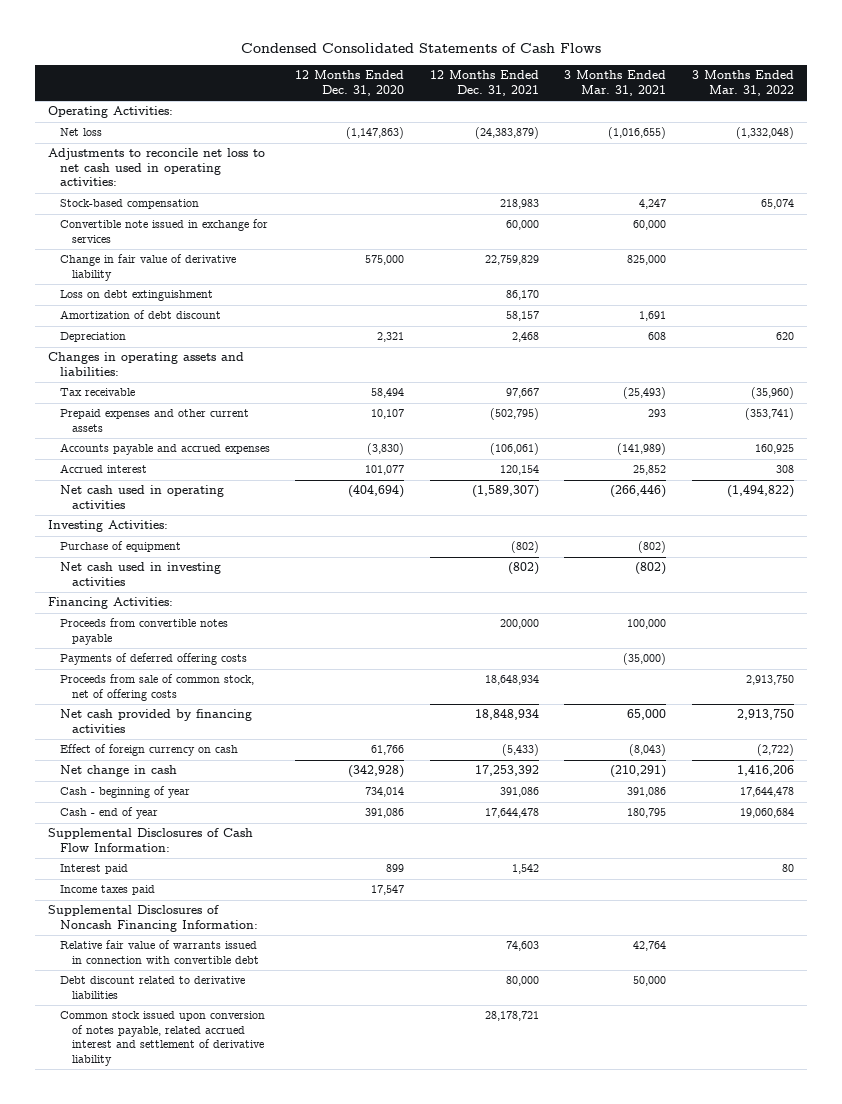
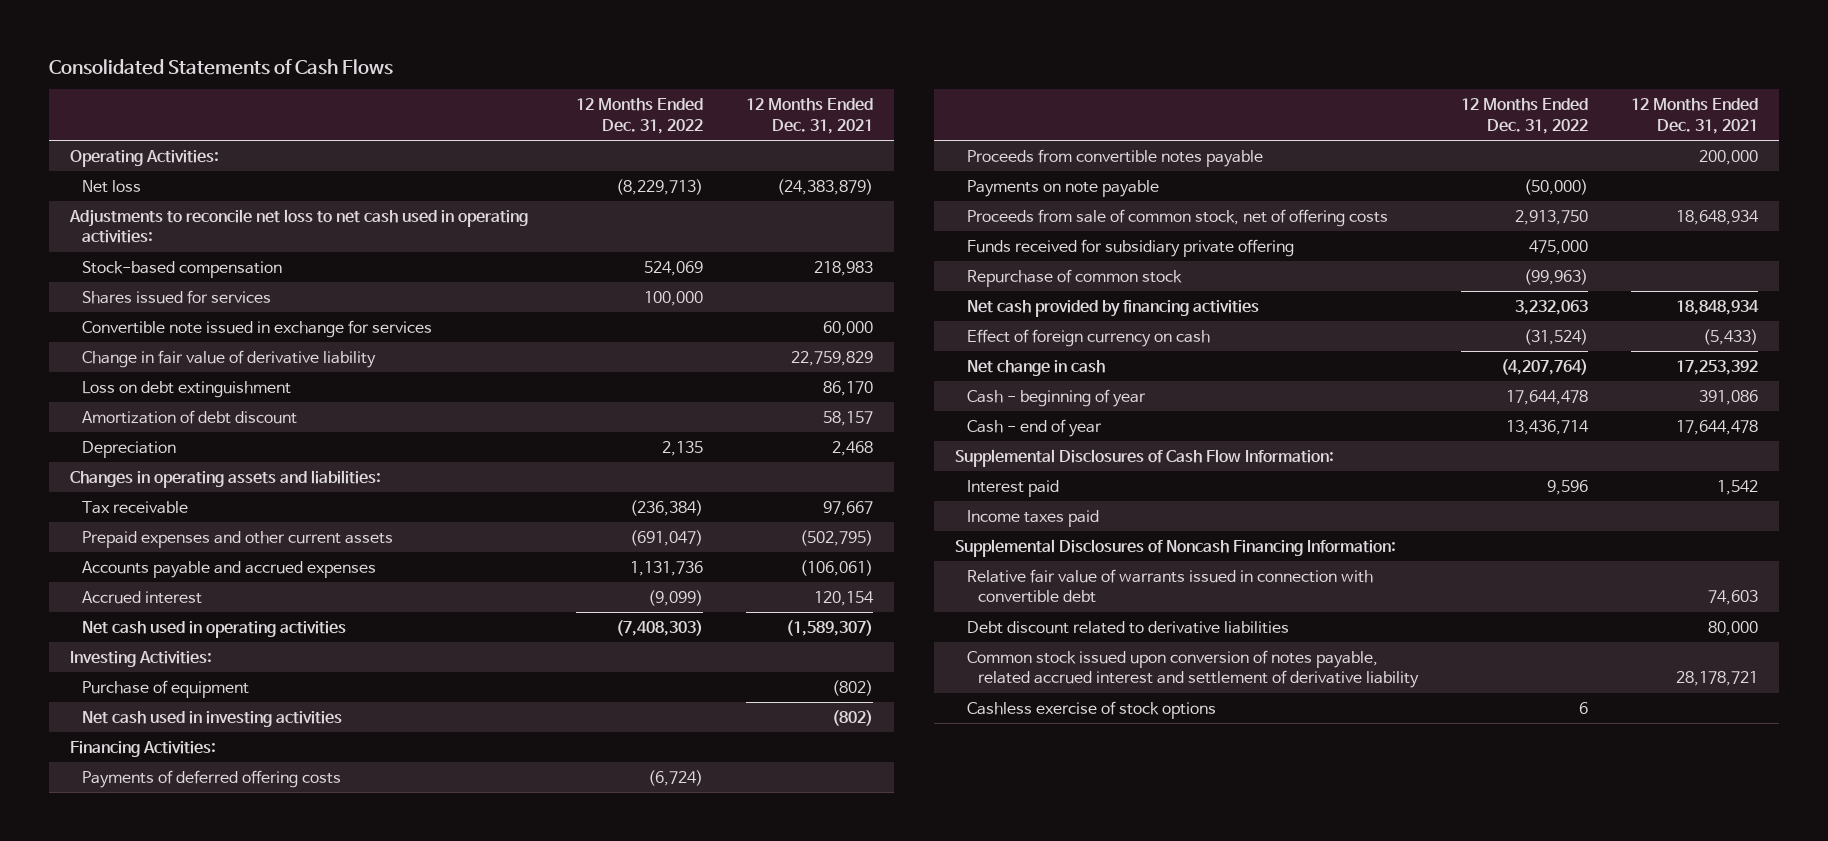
- Condensed Consolidated Statements of Cash Flows
+ Consolidated Statements of Cash Flows
- | 12 Months Ended Dec. 31, 2020 | 12 Months Ended Dec. 31, 2021 | 3 Months Ended Mar. 31, 2021 | 3 Months Ended Mar. 31, 2022
+ | 12 Months Ended Dec. 31, 2022 | 12 Months Ended Dec. 31, 2021
+ Shares issued for services | 100,000 |
moved down: Proceeds from convertible notes payable | | 200,000
+ Payments on note payable | (50,000) |
+ Funds received for subsidiary private offering | 475,000 |
+ Repurchase of common stock | (99,963) |
+ Cashless exercise of stock options | 6 |

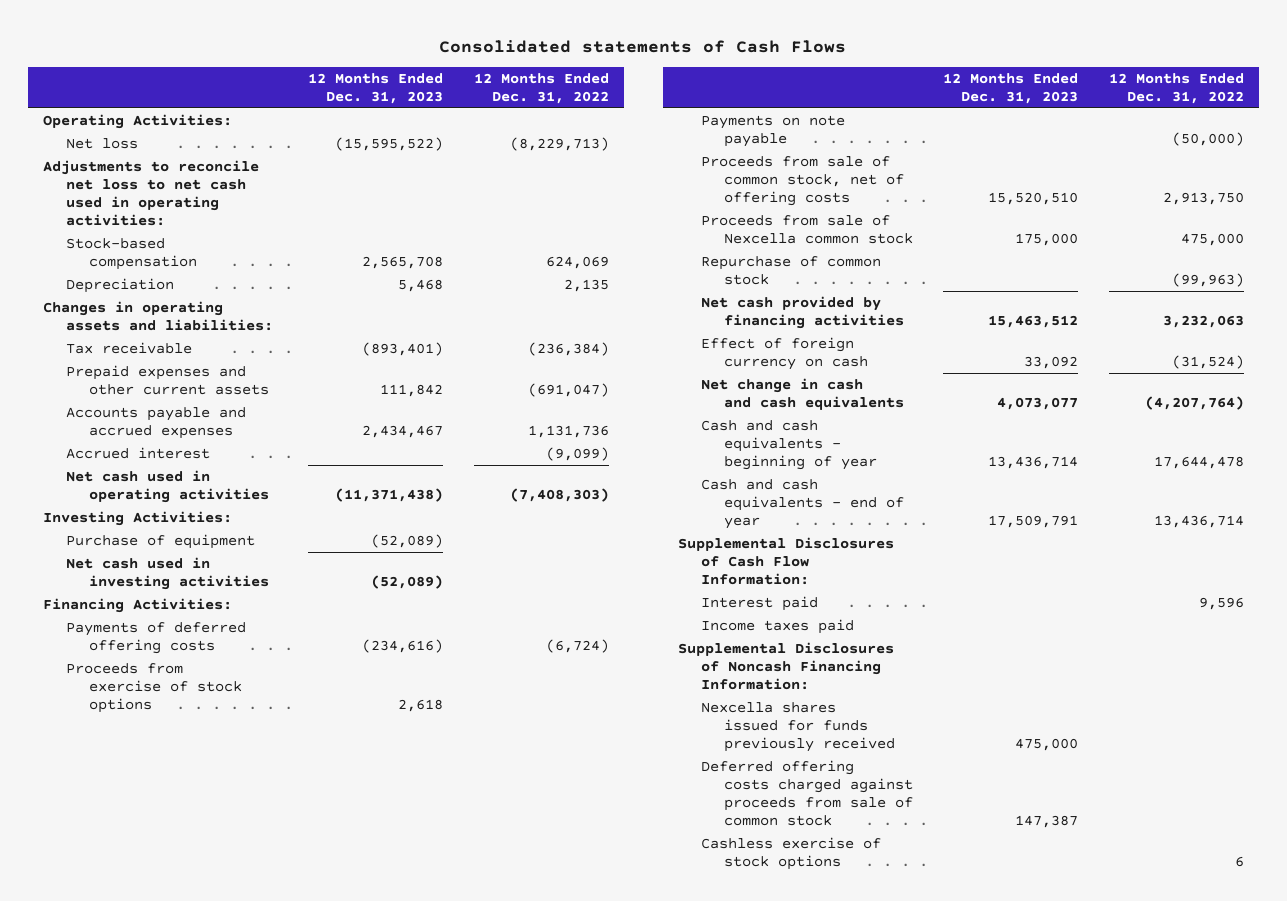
- Consolidated Statements of Cash Flows
+ Consolidated statements of Cash Flows
- | 12 Months Ended Dec. 31, 2022 | 12 Months Ended Dec. 31, 2021
+ | 12 Months Ended Dec. 31, 2023 | 12 Months Ended Dec. 31, 2022
- Stock-based compensation | 524,069 | 218,983
- Shares issued for services | 100,000 |
- Convertible note issued in exchange for services | | 60,000
- Change in fair value of derivative liability | | 22,759,829
- Loss on debt extinguishment | | 86,170
- Amortization of debt discount | | 58,157
+ Stock-based compensation | 2,565,708 | 624,069
- Proceeds from convertible notes payable | | 200,000
+ Proceeds from exercise of stock options | 2,618 |
- Funds received for subsidiary private offering | 475,000 |
+ Proceeds from sale of Nexcella common stock | 175,000 | 475,000
- Net change in cash | (4,207,764) | 17,253,392
- Cash - beginning of year | 17,644,478 | 391,086
- Cash - end of year | 13,436,714 | 17,644,478
+ Net change in cash and cash equivalents | 4,073,077 | (4,207,764)
+ Cash and cash equivalents - beginning of year | 13,436,714 | 17,644,478
+ Cash and cash equivalents - end of year | 17,509,791 | 13,436,714
- Relative fair value of warrants issued in connection with convertible debt | | 74,603
- Debt discount related to derivative liabilities | | 80,000
- Common stock issued upon conversion of notes payable, related accrued interest and settlement of derivative liability | | 28,178,721
+ Nexcella shares issued for funds previously received | 475,000 |
+ Deferred offering costs charged against proceeds from sale of common stock | 147,387 |

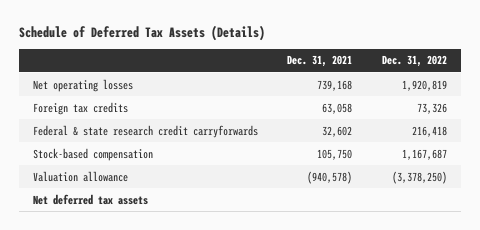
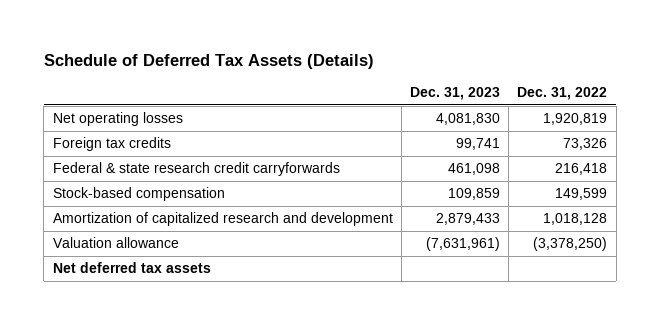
- | Dec. 31, 2021 | Dec. 31, 2022
+ | Dec. 31, 2023 | Dec. 31, 2022
- Stock-based compensation | 105,750 | 1,167,687
+ Stock-based compensation | 109,859 | 149,599
+ Amortization of capitalized research and development | 2,879,433 | 1,018,128

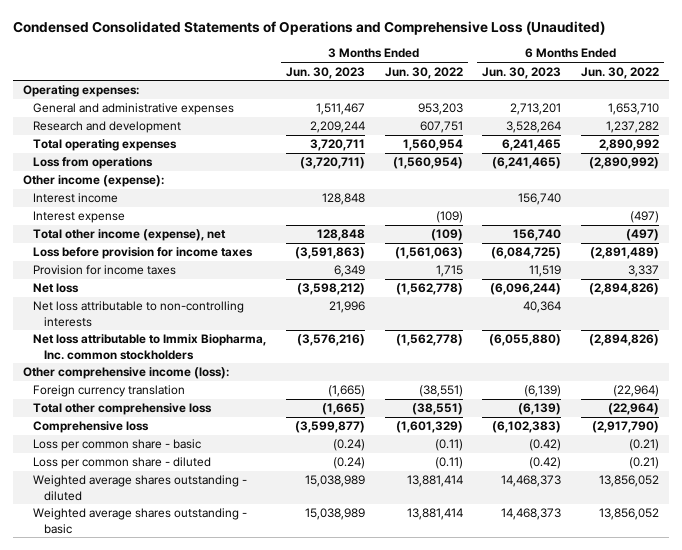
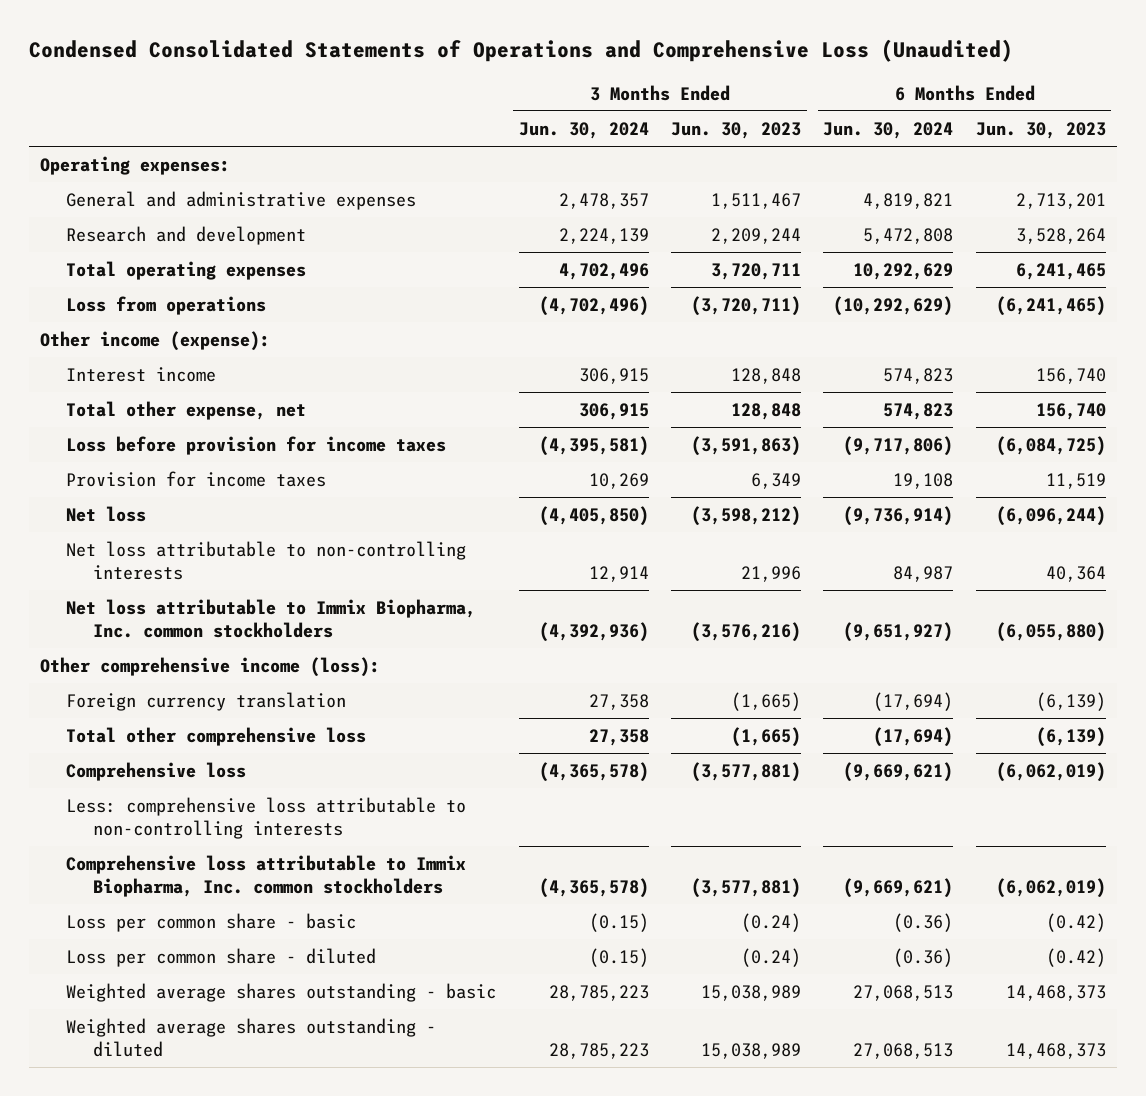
- | 3 Months Ended Jun. 30, 2023 | 3 Months Ended Jun. 30, 2022 | 6 Months Ended Jun. 30, 2023 | 6 Months Ended Jun. 30, 2022
+ | 3 Months Ended Jun. 30, 2024 | 3 Months Ended Jun. 30, 2023 | 6 Months Ended Jun. 30, 2024 | 6 Months Ended Jun. 30, 2023
- Interest expense | | (109) | | (497)
- Total other income (expense), net | 128,848 | (109) | 156,740 | (497)
+ Total other expense, net | 306,915 | 128,848 | 574,823 | 156,740
- Comprehensive loss | (3,599,877) | (1,601,329) | (6,102,383) | (2,917,790)
+ Comprehensive loss | (4,365,578) | (3,577,881) | (9,669,621) | (6,062,019)
+ Less: comprehensive loss attributable to non-controlling interests
+ Comprehensive loss attributable to Immix Biopharma, Inc. common stockholders | (4,365,578) | (3,577,881) | (9,669,621) | (6,062,019)
moved down: Weighted average shares outstanding - diluted | 28,785,223 | 15,038,989 | 27,068,513 | 14,468,373

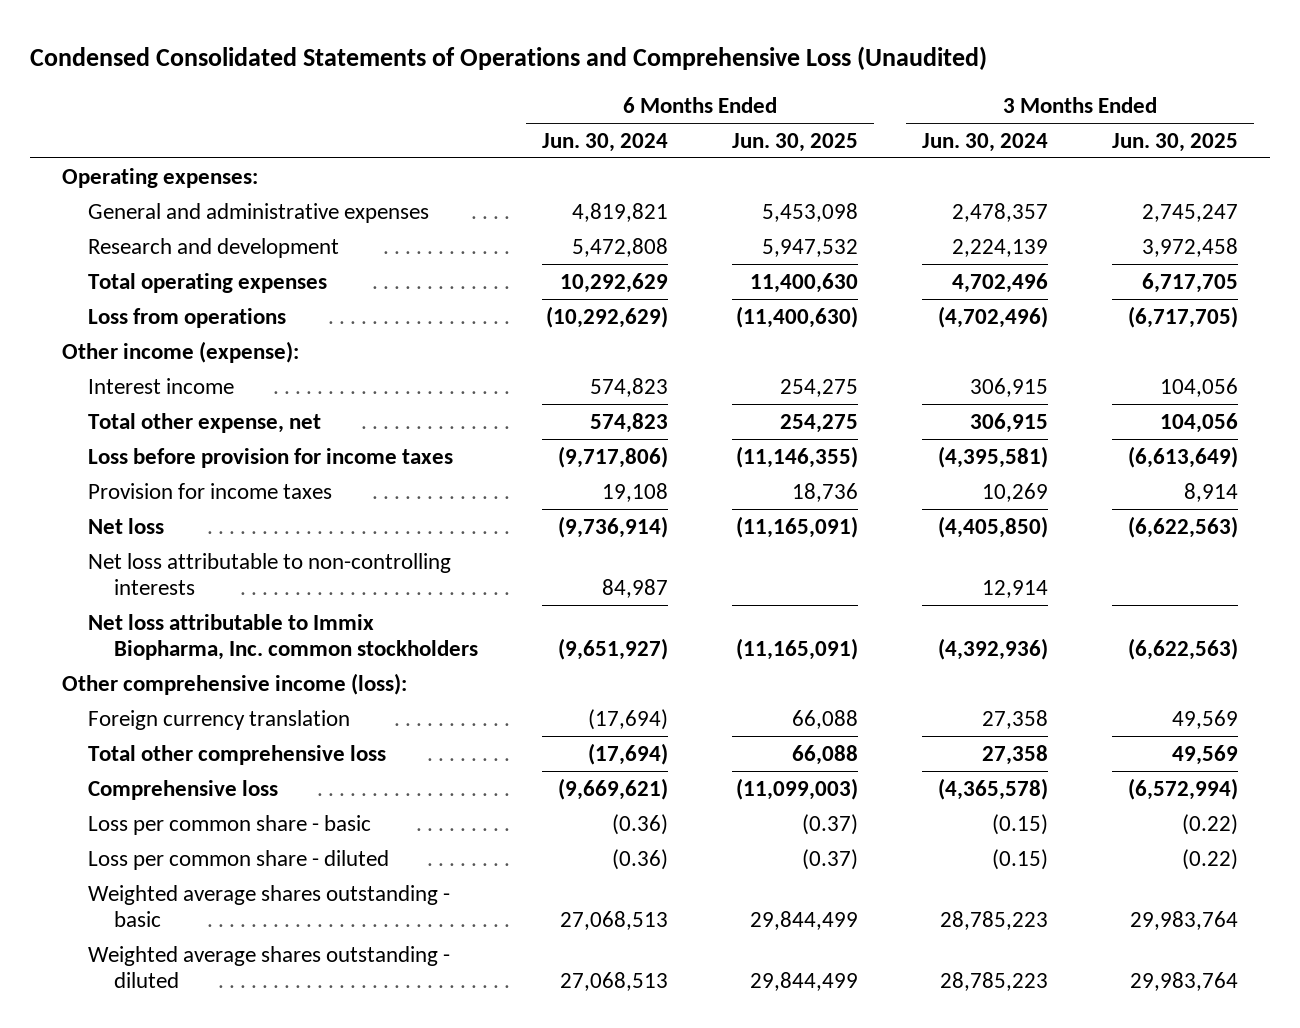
- | 3 Months Ended Jun. 30, 2024 | 3 Months Ended Jun. 30, 2023 | 6 Months Ended Jun. 30, 2024 | 6 Months Ended Jun. 30, 2023
+ | 6 Months Ended Jun. 30, 2024 | 6 Months Ended Jun. 30, 2025 | 3 Months Ended Jun. 30, 2024 | 3 Months Ended Jun. 30, 2025
- Less: comprehensive loss attributable to non-controlling interests
- Comprehensive loss attributable to Immix Biopharma, Inc. common stockholders | (4,365,578) | (3,577,881) | (9,669,621) | (6,062,019)

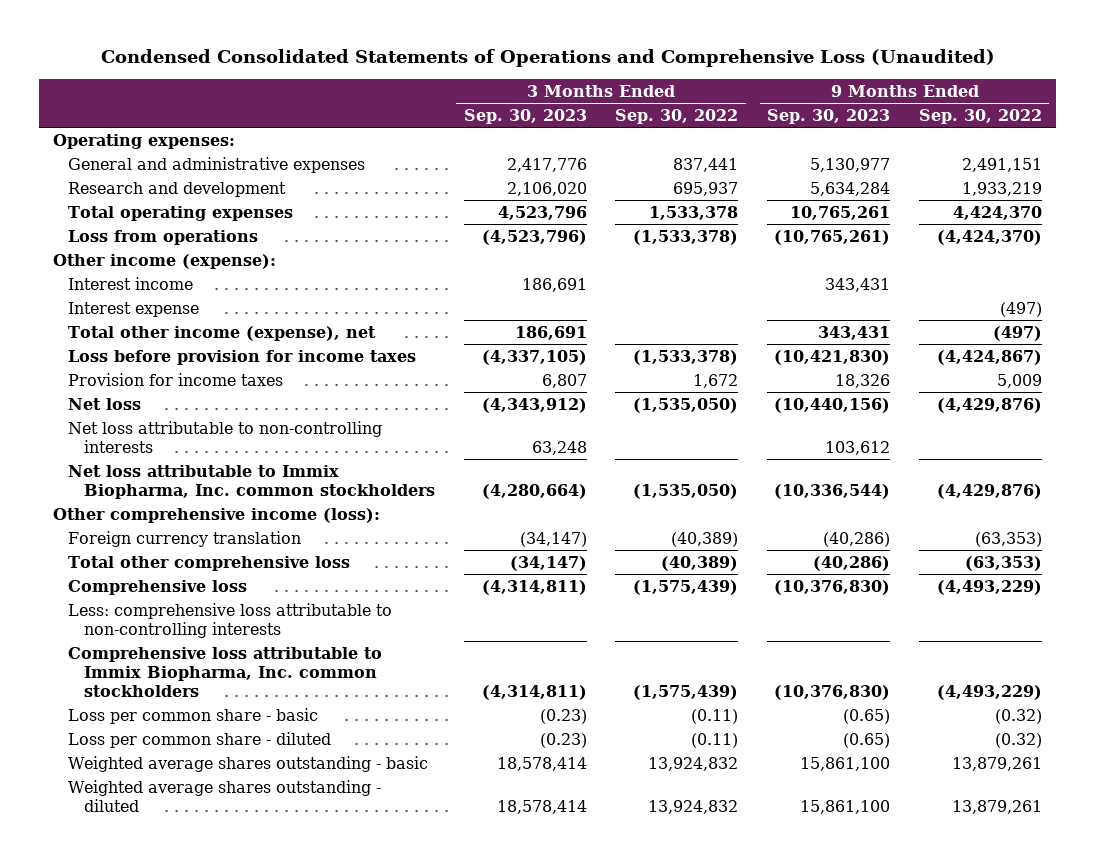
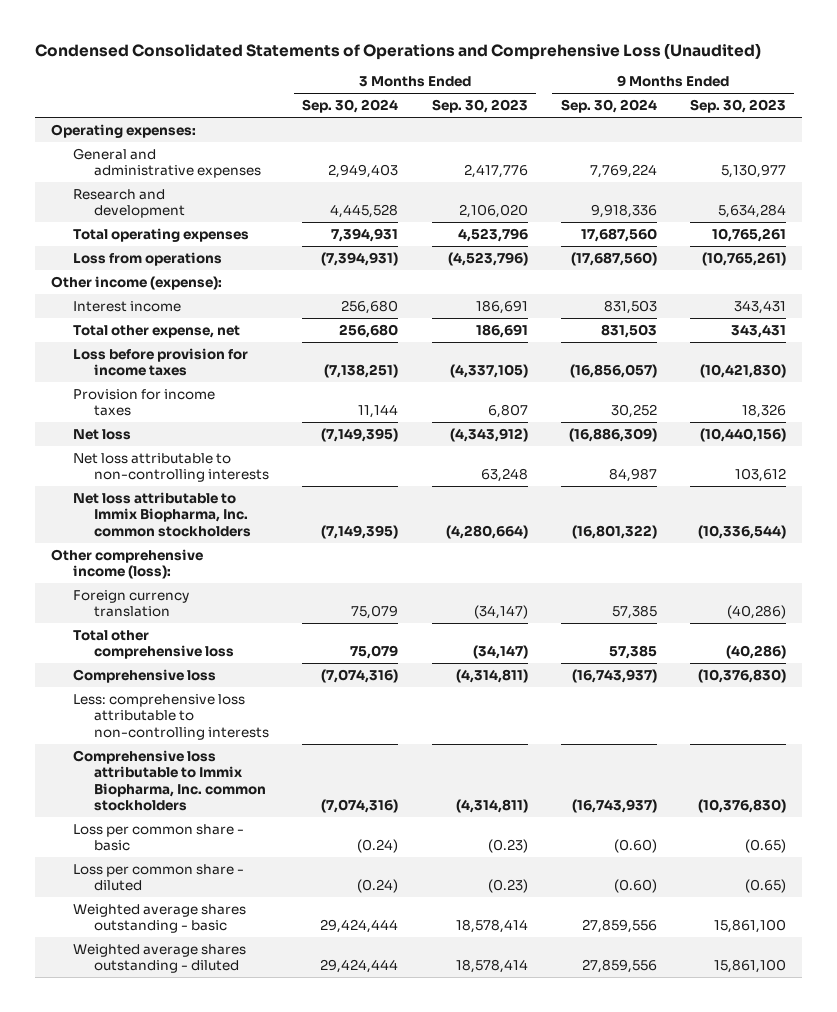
- | 3 Months Ended Sep. 30, 2023 | 3 Months Ended Sep. 30, 2022 | 9 Months Ended Sep. 30, 2023 | 9 Months Ended Sep. 30, 2022
+ | 3 Months Ended Sep. 30, 2024 | 3 Months Ended Sep. 30, 2023 | 9 Months Ended Sep. 30, 2024 | 9 Months Ended Sep. 30, 2023
- Interest expense | | | | (497)
- Total other income (expense), net | 186,691 | | 343,431 | (497)
+ Total other expense, net | 256,680 | 186,691 | 831,503 | 343,431

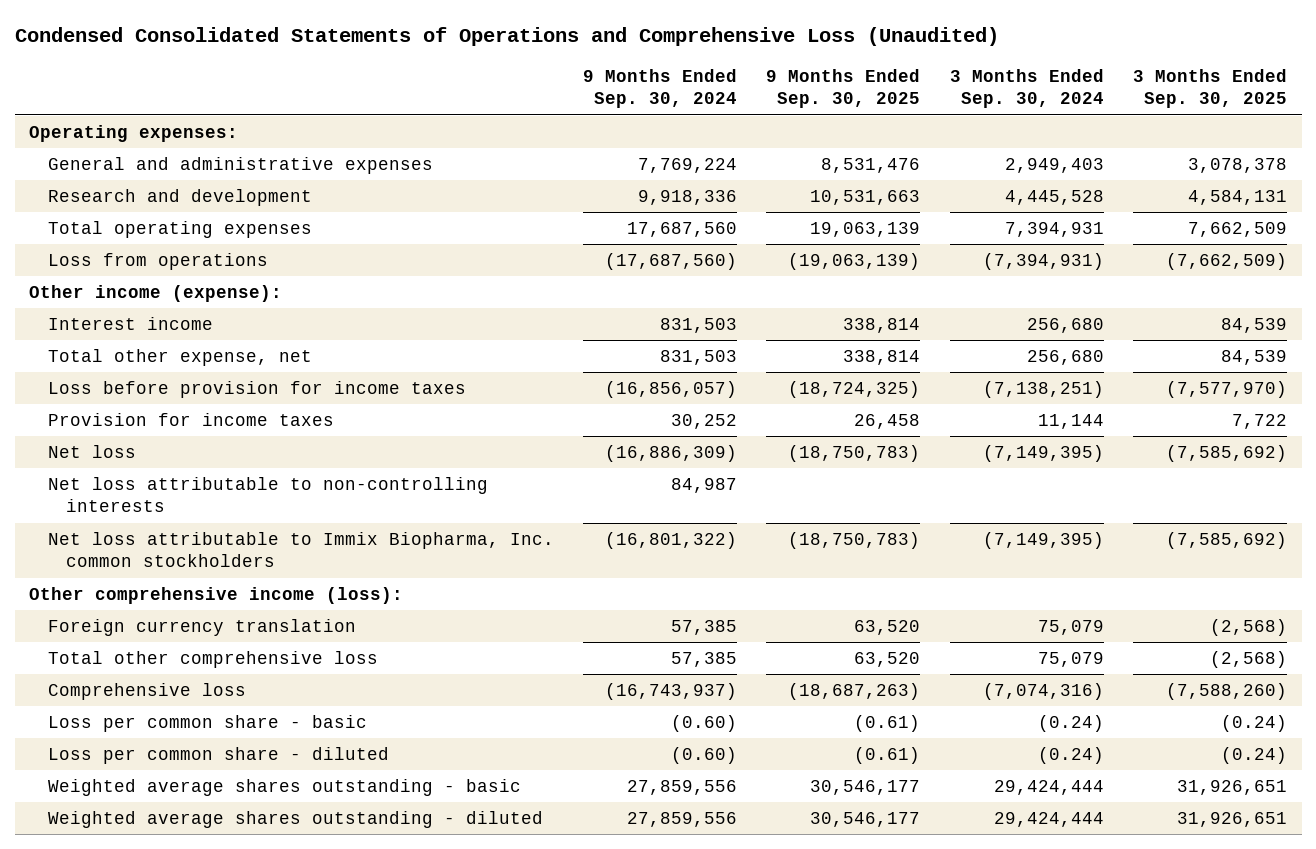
- | 3 Months Ended Sep. 30, 2024 | 3 Months Ended Sep. 30, 2023 | 9 Months Ended Sep. 30, 2024 | 9 Months Ended Sep. 30, 2023
+ | 9 Months Ended Sep. 30, 2024 | 9 Months Ended Sep. 30, 2025 | 3 Months Ended Sep. 30, 2024 | 3 Months Ended Sep. 30, 2025
- Less: comprehensive loss attributable to non-controlling interests
- Comprehensive loss attributable to Immix Biopharma, Inc. common stockholders | (7,074,316) | (4,314,811) | (16,743,937) | (10,376,830)

